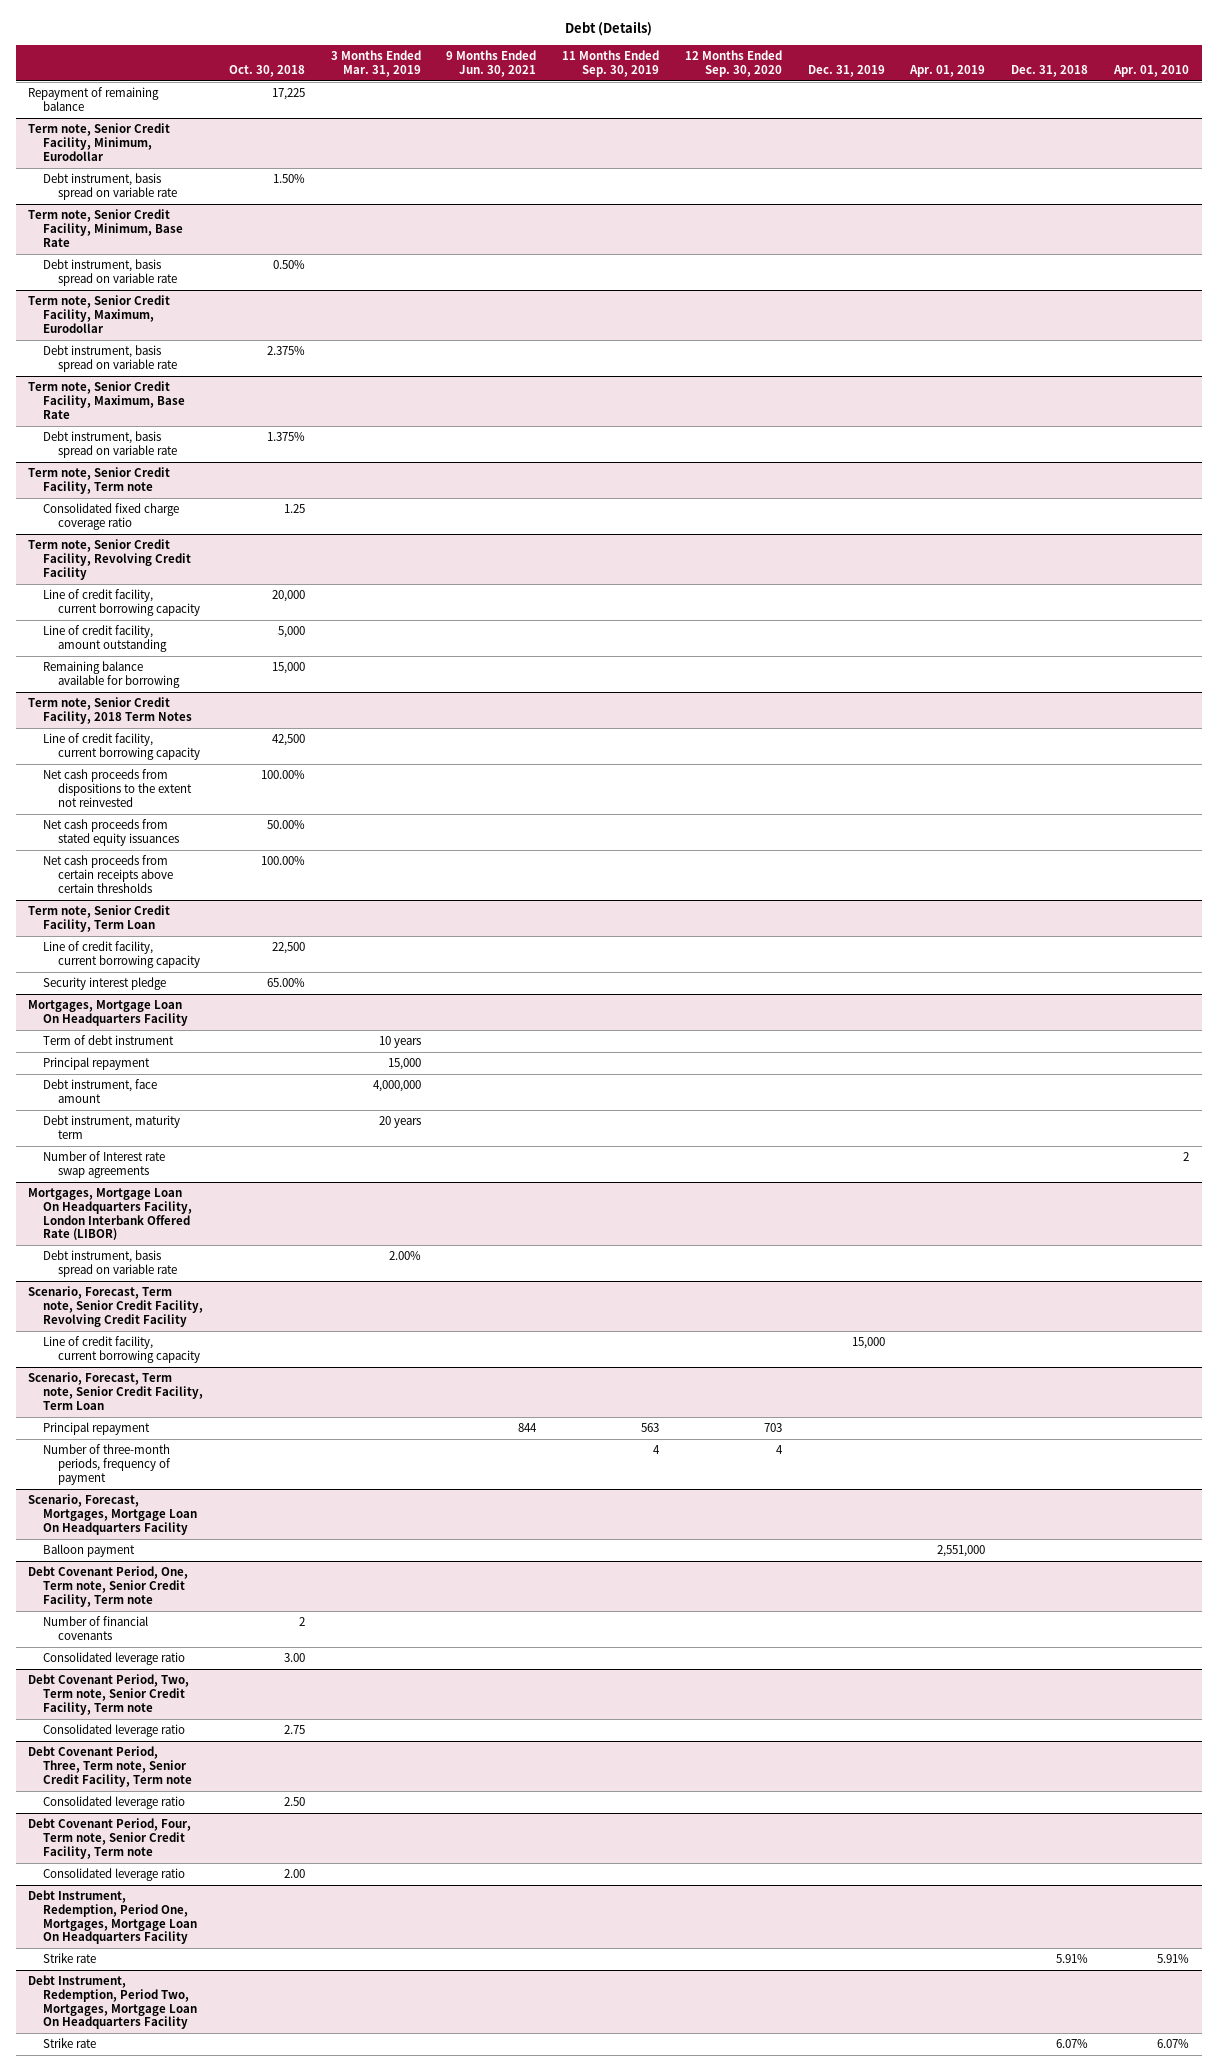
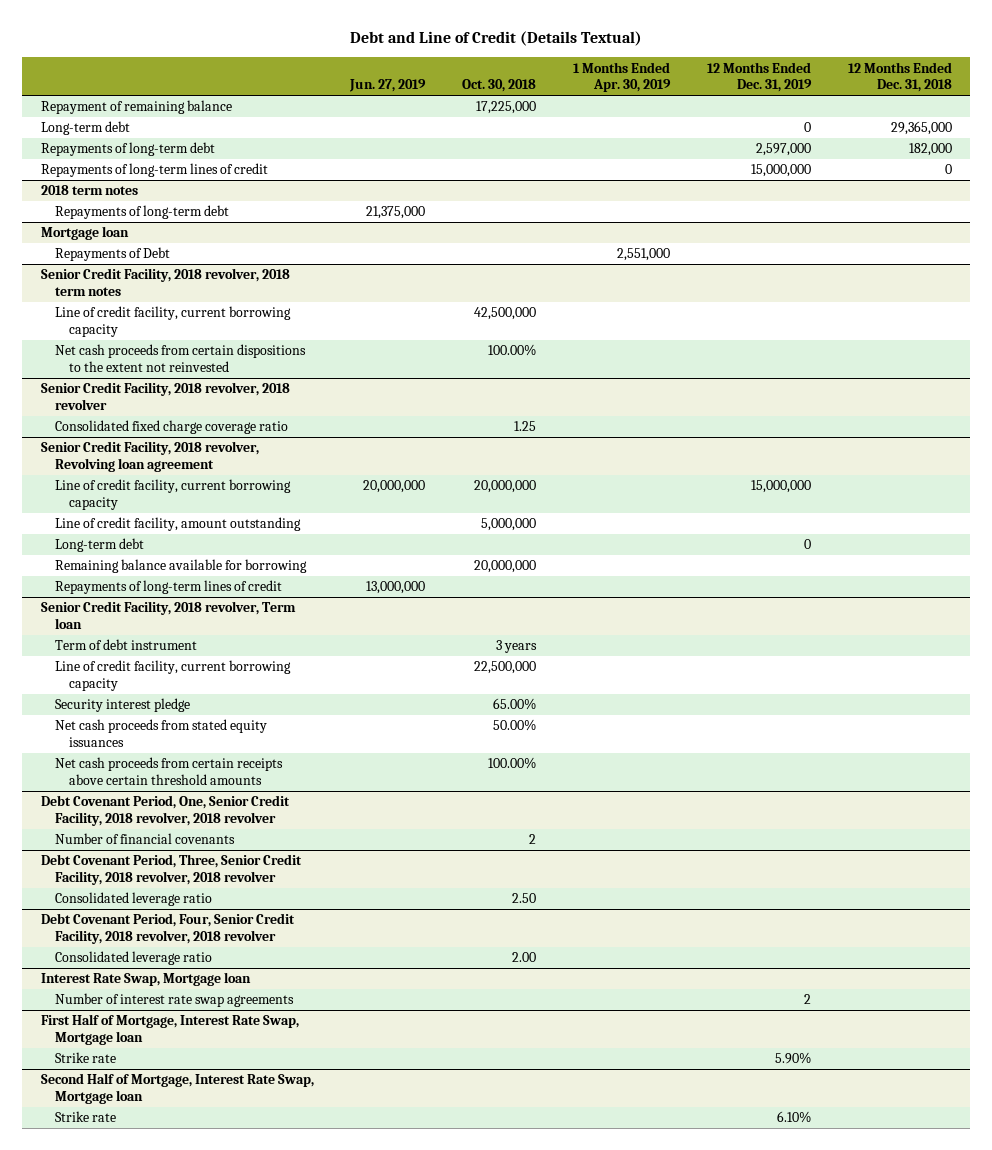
- Debt (Details)
+ Debt and Line of Credit (Details Textual)
- | Oct. 30, 2018 | 3 Months Ended Mar. 31, 2019 | 9 Months Ended Jun. 30, 2021 | 11 Months Ended Sep. 30, 2019 | 12 Months Ended Sep. 30, 2020 | Dec. 31, 2019 | Apr. 01, 2019 | Dec. 31, 2018 | Apr. 01, 2010
+ | Jun. 27, 2019 | Oct. 30, 2018 | 1 Months Ended Apr. 30, 2019 | 12 Months Ended Dec. 31, 2019 | 12 Months Ended Dec. 31, 2018
- Repayment of remaining balance | 17,225 | | | | | | | |
- Term note, Senior Credit Facility, Minimum, Eurodollar
- Debt instrument, basis spread on variable rate | 1.50% | | | | | | | |
- Term note, Senior Credit Facility, Minimum, Base Rate
- Debt instrument, basis spread on variable rate | 0.50% | | | | | | | |
- Term note, Senior Credit Facility, Maximum, Eurodollar
- Debt instrument, basis spread on variable rate | 2.375% | | | | | | | |
- Term note, Senior Credit Facility, Maximum, Base Rate
- Debt instrument, basis spread on variable rate | 1.375% | | | | | | | |
- Term note, Senior Credit Facility, Term note
+ Repayment of remaining balance | | 17,225,000 | | |
+ Long-term debt | | | | 0 | 29,365,000
+ Repayments of long-term debt | | | | 2,597,000 | 182,000
+ Repayments of long-term lines of credit | | | | 15,000,000 | 0
+ 2018 term notes
+ Repayments of long-term debt | 21,375,000 | | | |
+ Mortgage loan
+ Repayments of Debt | | | 2,551,000 | |
+ Senior Credit Facility, 2018 revolver, 2018 term notes
+ Line of credit facility, current borrowing capacity | | 42,500,000 | | |
+ Net cash proceeds from certain dispositions to the extent not reinvested | | 100.00% | | |
+ Senior Credit Facility, 2018 revolver, 2018 revolver
- Term note, Senior Credit Facility, Revolving Credit Facility
- Line of credit facility, current borrowing capacity | 20,000 | | | | | | | |
- Line of credit facility, amount outstanding | 5,000 | | | | | | | |
- Remaining balance available for borrowing | 15,000 | | | | | | | |
- Term note, Senior Credit Facility, 2018 Term Notes
- Line of credit facility, current borrowing capacity | 42,500 | | | | | | | |
- Net cash proceeds from dispositions to the extent not reinvested | 100.00% | | | | | | | |
- Net cash proceeds from stated equity issuances | 50.00% | | | | | | | |
- Net cash proceeds from certain receipts above certain thresholds | 100.00% | | | | | | | |
- Term note, Senior Credit Facility, Term Loan
- Line of credit facility, current borrowing capacity | 22,500 | | | | | | | |
+ Senior Credit Facility, 2018 revolver, Revolving loan agreement
+ Line of credit facility, current borrowing capacity | 20,000,000 | 20,000,000 | | 15,000,000 |
+ Line of credit facility, amount outstanding | | 5,000,000 | | |
+ Long-term debt | | | | 0 |
+ Remaining balance available for borrowing | | 20,000,000 | | |
+ Repayments of long-term lines of credit | 13,000,000 | | | |
+ Senior Credit Facility, 2018 revolver, Term loan
+ Term of debt instrument | | 3 years | | |
+ Line of credit facility, current borrowing capacity | | 22,500,000 | | |
- Mortgages, Mortgage Loan On Headquarters Facility
- Term of debt instrument | | 10 years | | | | | | |
- Principal repayment | | 15,000 | | | | | | |
- Debt instrument, face amount | | 4,000,000 | | | | | | |
- Debt instrument, maturity term | | 20 years | | | | | | |
- Number of Interest rate swap agreements | | | | | | | | | 2
- Mortgages, Mortgage Loan On Headquarters Facility, London Interbank Offered Rate (LIBOR)
- Debt instrument, basis spread on variable rate | | 2.00% | | | | | | |
- Scenario, Forecast, Term note, Senior Credit Facility, Revolving Credit Facility
- Line of credit facility, current borrowing capacity | | | | | | 15,000 | | |
- Scenario, Forecast, Term note, Senior Credit Facility, Term Loan
- Principal repayment | | | 844 | 563 | 703 | | | |
- Number of three-month periods, frequency of payment | | | | 4 | 4 | | | |
- Scenario, Forecast, Mortgages, Mortgage Loan On Headquarters Facility
- Balloon payment | | | | | | | 2,551,000 | |
- Debt Covenant Period, One, Term note, Senior Credit Facility, Term note
+ Net cash proceeds from stated equity issuances | | 50.00% | | |
+ Net cash proceeds from certain receipts above certain threshold amounts | | 100.00% | | |
+ Debt Covenant Period, One, Senior Credit Facility, 2018 revolver, 2018 revolver
- Consolidated leverage ratio | 3.00 | | | | | | | |
- Debt Covenant Period, Two, Term note, Senior Credit Facility, Term note
- Consolidated leverage ratio | 2.75 | | | | | | | |
- Debt Covenant Period, Three, Term note, Senior Credit Facility, Term note
+ Debt Covenant Period, Three, Senior Credit Facility, 2018 revolver, 2018 revolver
- Debt Covenant Period, Four, Term note, Senior Credit Facility, Term note
+ Debt Covenant Period, Four, Senior Credit Facility, 2018 revolver, 2018 revolver
- Debt Instrument, Redemption, Period One, Mortgages, Mortgage Loan On Headquarters Facility
+ Interest Rate Swap, Mortgage loan
+ Number of interest rate swap agreements | | | | 2 |
+ First Half of Mortgage, Interest Rate Swap, Mortgage loan
- Debt Instrument, Redemption, Period Two, Mortgages, Mortgage Loan On Headquarters Facility
+ Second Half of Mortgage, Interest Rate Swap, Mortgage loan

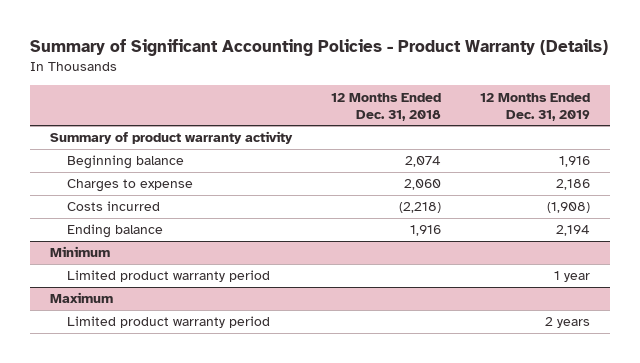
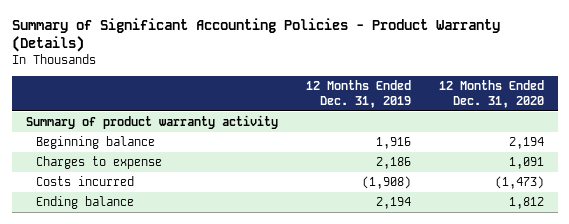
- | 12 Months Ended Dec. 31, 2018 | 12 Months Ended Dec. 31, 2019
+ | 12 Months Ended Dec. 31, 2019 | 12 Months Ended Dec. 31, 2020
- Minimum
- Limited product warranty period | | 1 year
- Maximum
- Limited product warranty period | | 2 years

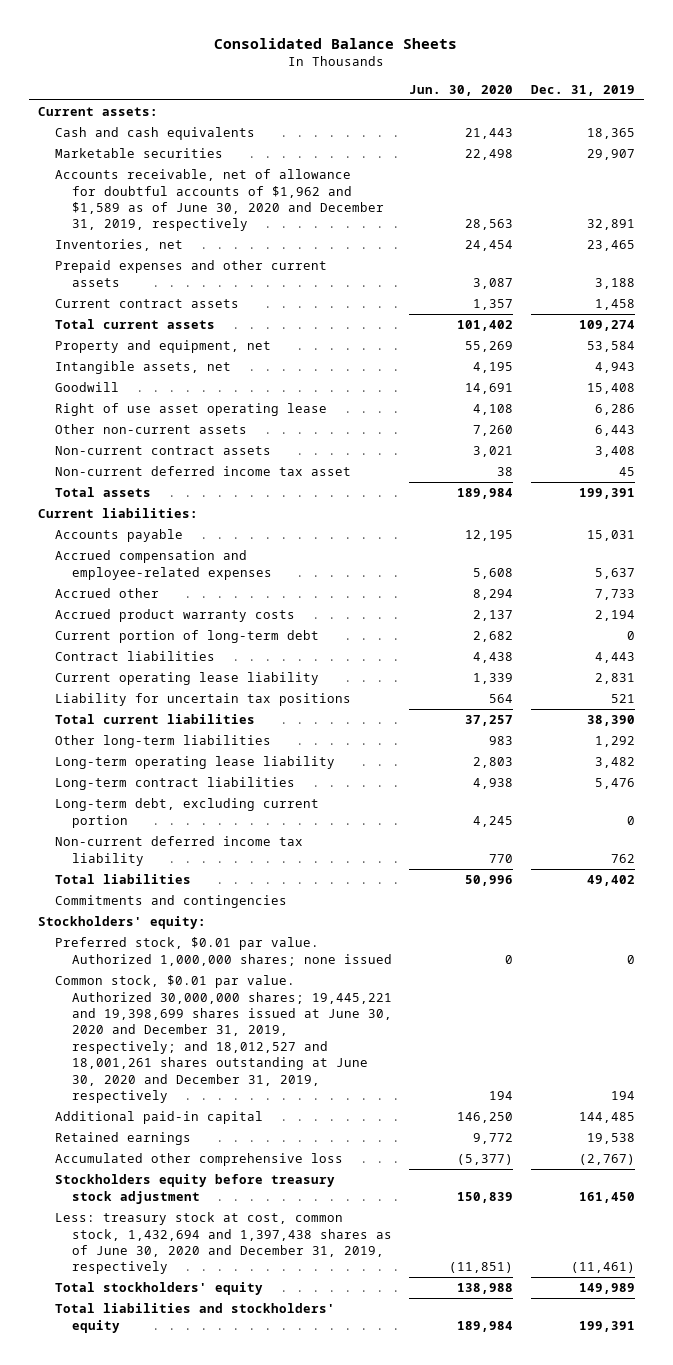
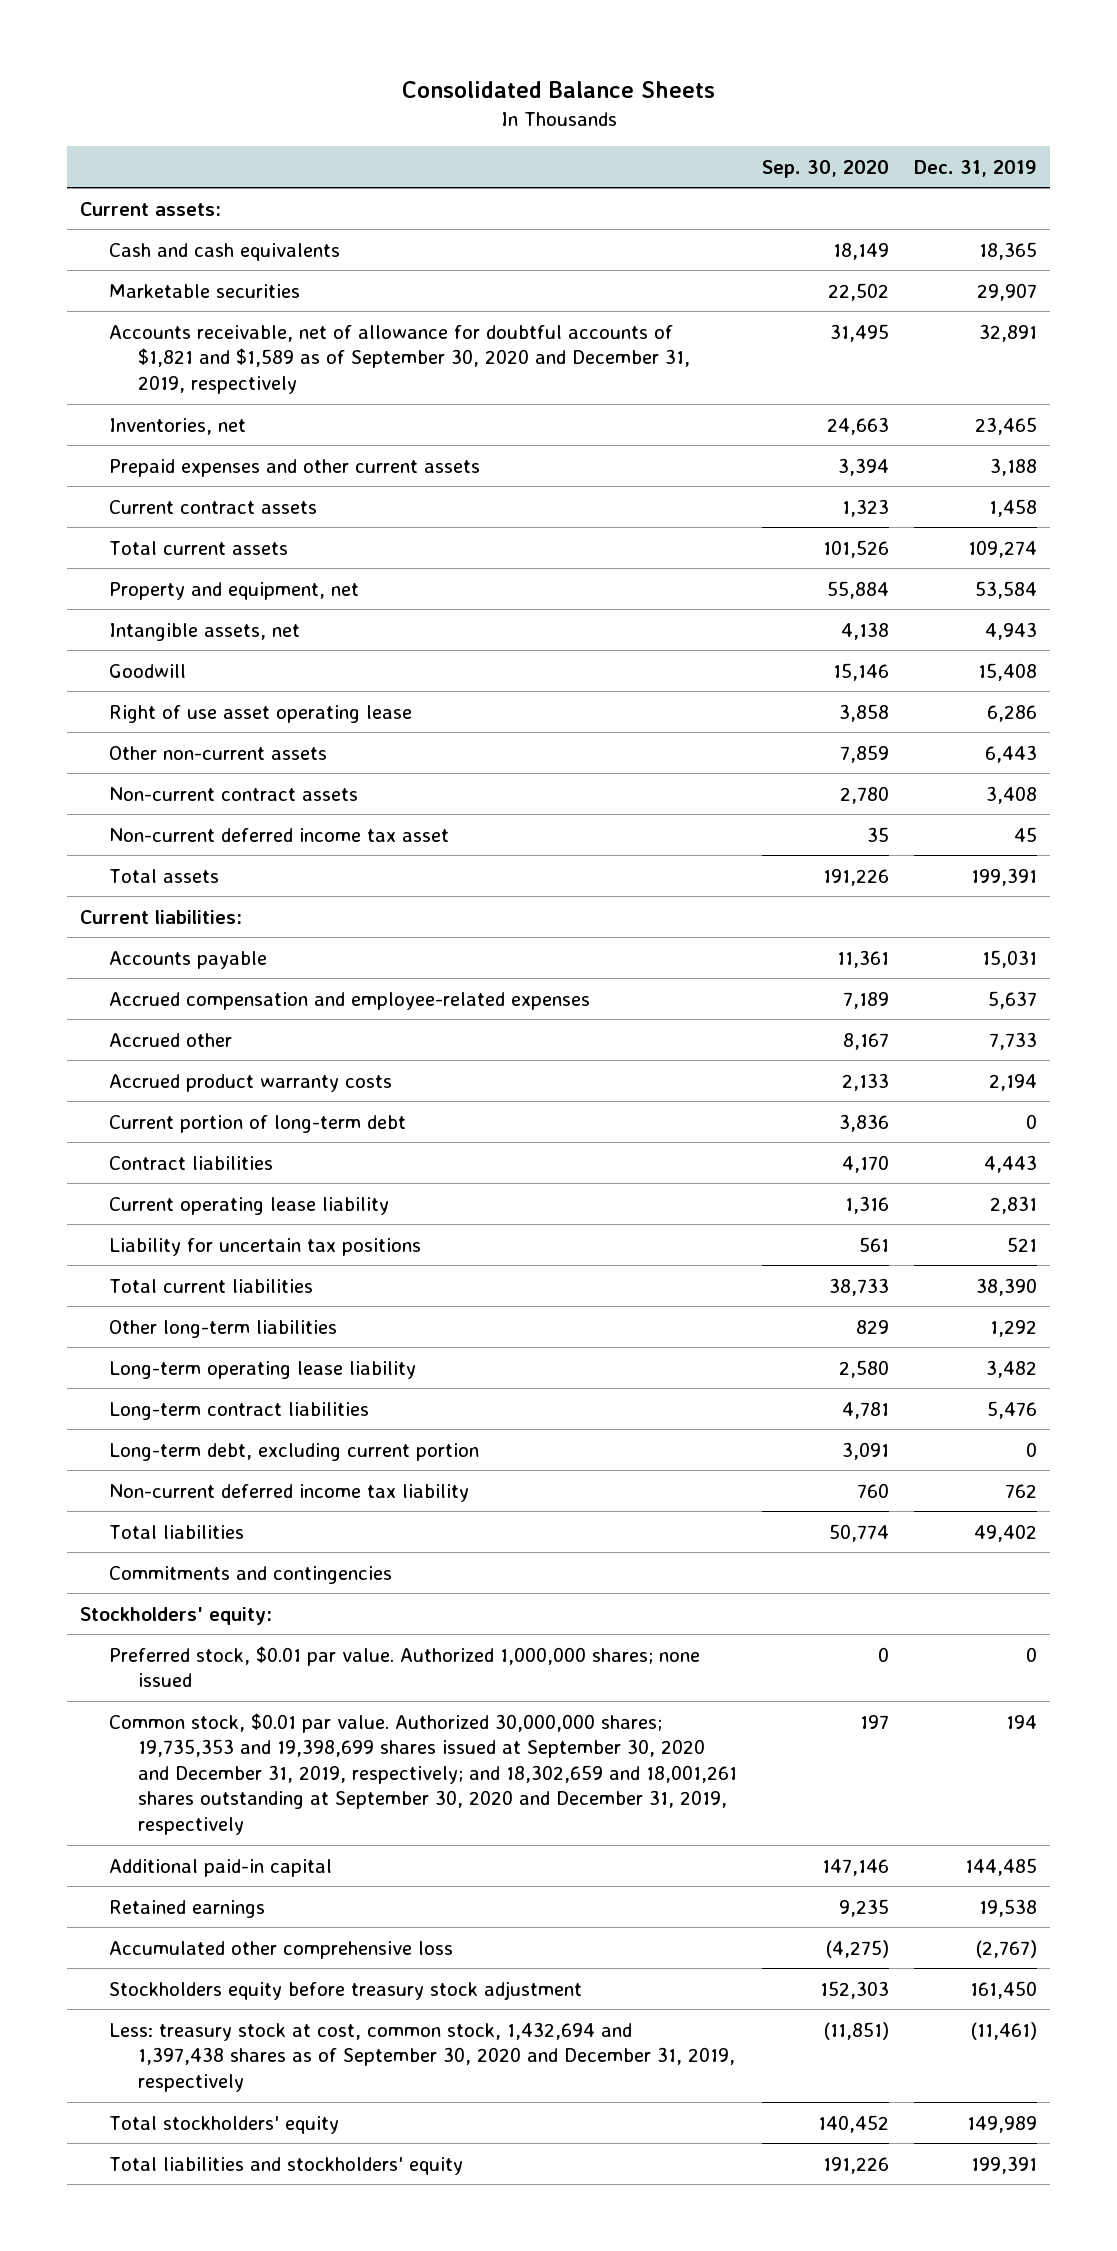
- | Jun. 30, 2020 | Dec. 31, 2019
+ | Sep. 30, 2020 | Dec. 31, 2019
- Accounts receivable, net of allowance for doubtful accounts of $1,962 and $1,589 as of June 30, 2020 and December 31, 2019, respectively | 28,563 | 32,891
+ Accounts receivable, net of allowance for doubtful accounts of $1,821 and $1,589 as of September 30, 2020 and December 31, 2019, respectively | 31,495 | 32,891
- Common stock, $0.01 par value. Authorized 30,000,000 shares; 19,445,221 and 19,398,699 shares issued at June 30, 2020 and December 31, 2019, respectively; and 18,012,527 and 18,001,261 shares outstanding at June 30, 2020 and December 31, 2019, respectively | 194 | 194
+ Common stock, $0.01 par value. Authorized 30,000,000 shares; 19,735,353 and 19,398,699 shares issued at September 30, 2020 and December 31, 2019, respectively; and 18,302,659 and 18,001,261 shares outstanding at September 30, 2020 and December 31, 2019, respectively | 197 | 194
- Less: treasury stock at cost, common stock, 1,432,694 and 1,397,438 shares as of June 30, 2020 and December 31, 2019, respectively | (11,851) | (11,461)
+ Less: treasury stock at cost, common stock, 1,432,694 and 1,397,438 shares as of September 30, 2020 and December 31, 2019, respectively | (11,851) | (11,461)

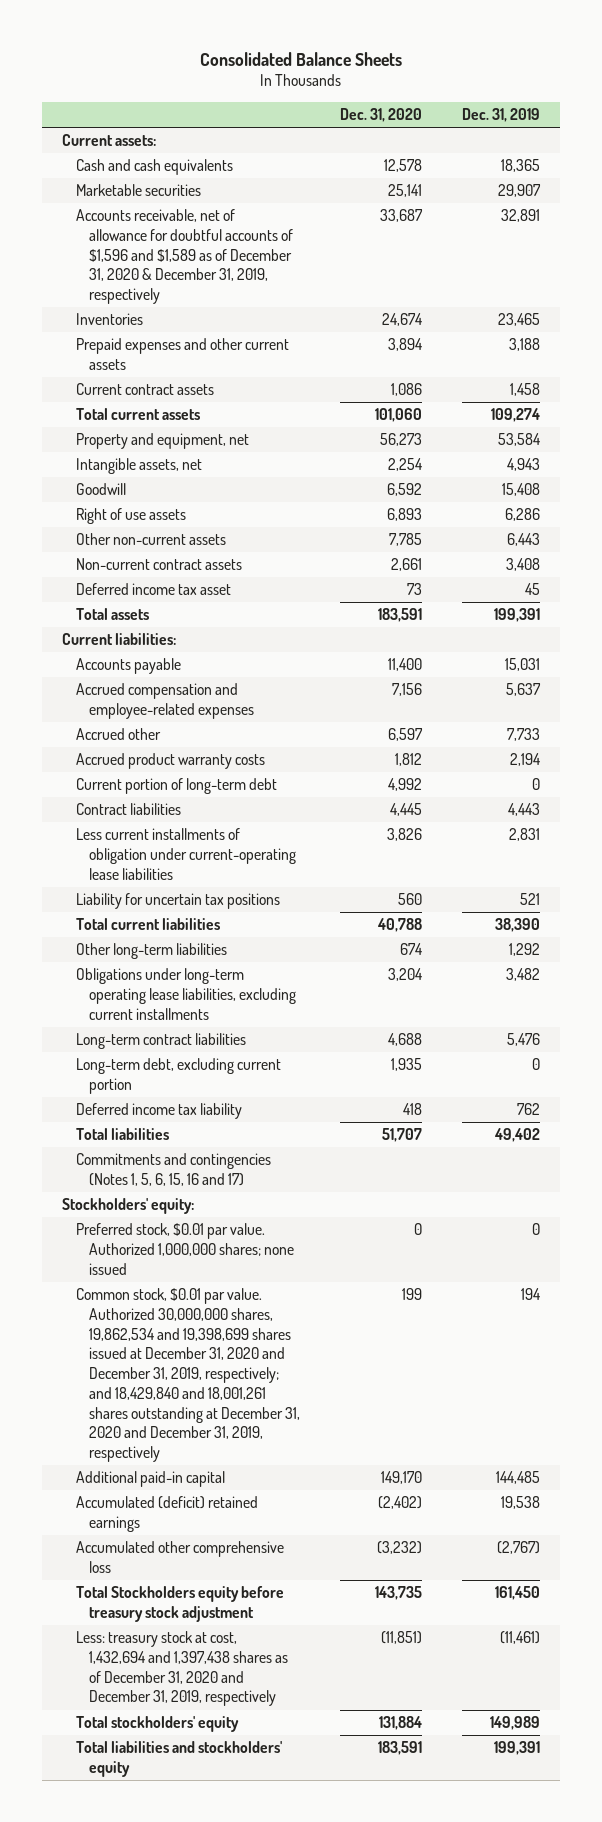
- | Sep. 30, 2020 | Dec. 31, 2019
+ | Dec. 31, 2020 | Dec. 31, 2019
- Accounts receivable, net of allowance for doubtful accounts of $1,821 and $1,589 as of September 30, 2020 and December 31, 2019, respectively | 31,495 | 32,891
- Inventories, net | 24,663 | 23,465
+ Accounts receivable, net of allowance for doubtful accounts of $1,596 and $1,589 as of December 31, 2020 & December 31, 2019, respectively | 33,687 | 32,891
+ Inventories | 24,674 | 23,465
- Right of use asset operating lease | 3,858 | 6,286
+ Right of use assets | 6,893 | 6,286
- Non-current deferred income tax asset | 35 | 45
+ Deferred income tax asset | 73 | 45
- Current operating lease liability | 1,316 | 2,831
+ Less current installments of obligation under current-operating lease liabilities | 3,826 | 2,831
- Long-term operating lease liability | 2,580 | 3,482
+ Obligations under long-term operating lease liabilities, excluding current installments | 3,204 | 3,482
- Non-current deferred income tax liability | 760 | 762
+ Deferred income tax liability | 418 | 762
- Commitments and contingencies
+ Commitments and contingencies (Notes 1, 5, 6, 15, 16 and 17)
- Common stock, $0.01 par value. Authorized 30,000,000 shares; 19,735,353 and 19,398,699 shares issued at September 30, 2020 and December 31, 2019, respectively; and 18,302,659 and 18,001,261 shares outstanding at September 30, 2020 and December 31, 2019, respectively | 197 | 194
+ Common stock, $0.01 par value. Authorized 30,000,000 shares, 19,862,534 and 19,398,699 shares issued at December 31, 2020 and December 31, 2019, respectively; and 18,429,840 and 18,001,261 shares outstanding at December 31, 2020 and December 31, 2019, respectively | 199 | 194
- Retained earnings | 9,235 | 19,538
+ Accumulated (deficit) retained earnings | (2,402) | 19,538
- Stockholders equity before treasury stock adjustment | 152,303 | 161,450
- Less: treasury stock at cost, common stock, 1,432,694 and 1,397,438 shares as of September 30, 2020 and December 31, 2019, respectively | (11,851) | (11,461)
+ Total Stockholders equity before treasury stock adjustment | 143,735 | 161,450
+ Less: treasury stock at cost, 1,432,694 and 1,397,438 shares as of December 31, 2020 and December 31, 2019, respectively | (11,851) | (11,461)

